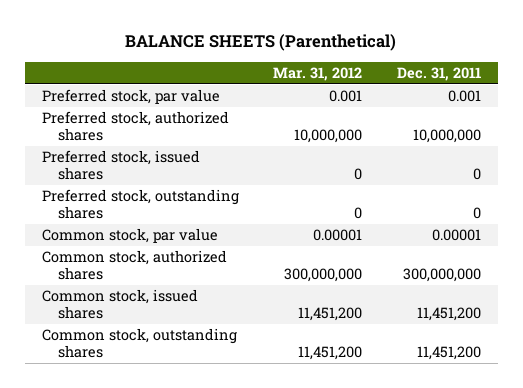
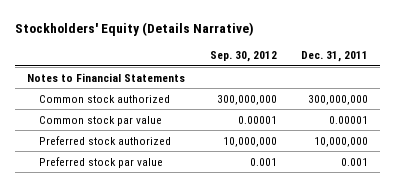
- BALANCE SHEETS (Parenthetical)
+ Stockholders' Equity (Details Narrative)
- | Mar. 31, 2012 | Dec. 31, 2011
+ | Sep. 30, 2012 | Dec. 31, 2011
- Preferred stock, par value | 0.001 | 0.001
- Preferred stock, authorized shares | 10,000,000 | 10,000,000
- Preferred stock, issued shares | 0 | 0
- Preferred stock, outstanding shares | 0 | 0
- Common stock, par value | 0.00001 | 0.00001
- Common stock, authorized shares | 300,000,000 | 300,000,000
- Common stock, issued shares | 11,451,200 | 11,451,200
- Common stock, outstanding shares | 11,451,200 | 11,451,200
+ Notes to Financial Statements
+ Common stock authorized | 300,000,000 | 300,000,000
+ Common stock par value | 0.00001 | 0.00001
+ Preferred stock authorized | 10,000,000 | 10,000,000
+ Preferred stock par value | 0.001 | 0.001

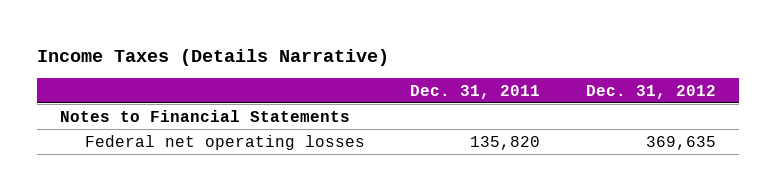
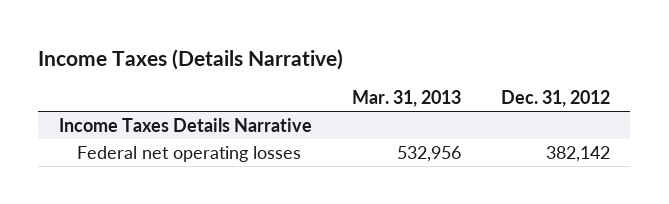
- | Dec. 31, 2011 | Dec. 31, 2012
+ | Mar. 31, 2013 | Dec. 31, 2012
- Notes to Financial Statements
- Federal net operating losses | 135,820 | 369,635
+ Income Taxes Details Narrative
+ Federal net operating losses | 532,956 | 382,142

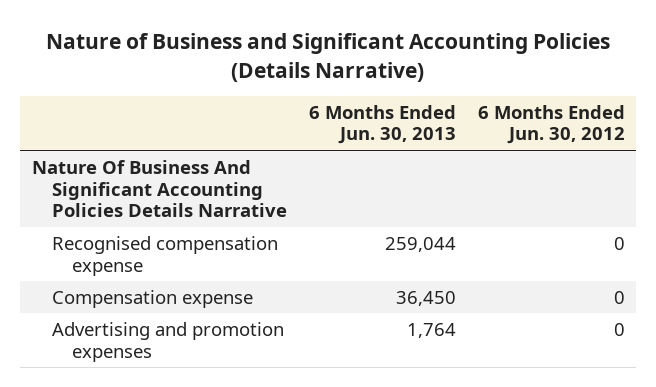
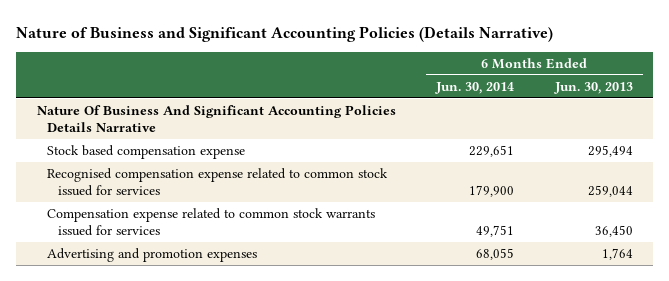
- | 6 Months Ended Jun. 30, 2013 | 6 Months Ended Jun. 30, 2012
+ | 6 Months Ended Jun. 30, 2014 | 6 Months Ended Jun. 30, 2013
- Recognised compensation expense | 259,044 | 0
- Compensation expense | 36,450 | 0
+ Stock based compensation expense | 229,651 | 295,494
+ Recognised compensation expense related to common stock issued for services | 179,900 | 259,044
+ Compensation expense related to common stock warrants issued for services | 49,751 | 36,450

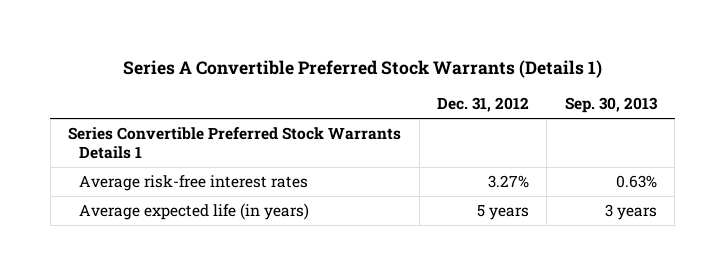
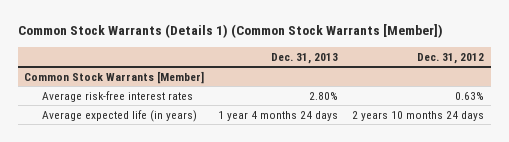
- Series A Convertible Preferred Stock Warrants (Details 1)
+ Common Stock Warrants (Details 1) (Common Stock Warrants [Member])
- | Dec. 31, 2012 | Sep. 30, 2013
+ | Dec. 31, 2013 | Dec. 31, 2012
- Series Convertible Preferred Stock Warrants Details 1
- Average risk-free interest rates | 3.27% | 0.63%
- Average expected life (in years) | 5 years | 3 years
+ Common Stock Warrants [Member]
+ Average risk-free interest rates | 2.80% | 0.63%
+ Average expected life (in years) | 1 year 4 months 24 days | 2 years 10 months 24 days

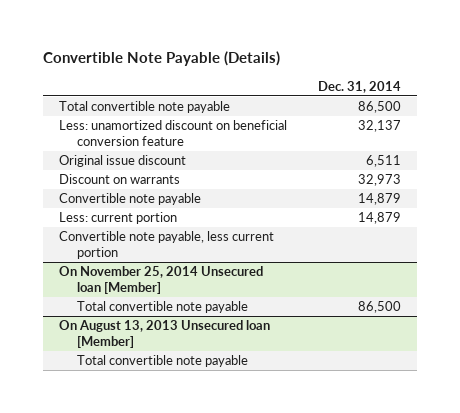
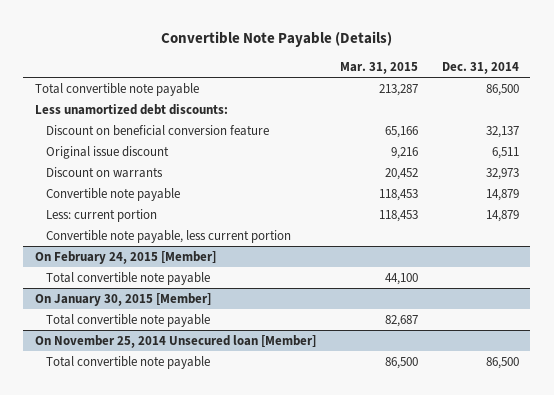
- | Dec. 31, 2014
+ | Mar. 31, 2015 | Dec. 31, 2014
- Less: unamortized discount on beneficial conversion feature | 32,137
+ Less unamortized debt discounts:
+ Discount on beneficial conversion feature | 65,166 | 32,137
+ On February 24, 2015 [Member]
+ Total convertible note payable | 44,100 |
+ On January 30, 2015 [Member]
+ Total convertible note payable | 82,687 |
- On August 13, 2013 Unsecured loan [Member]
- Total convertible note payable

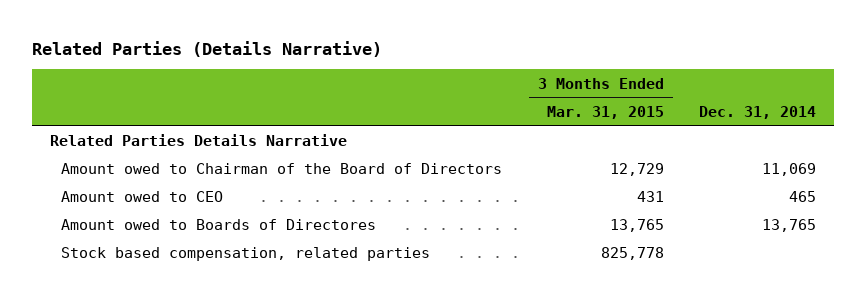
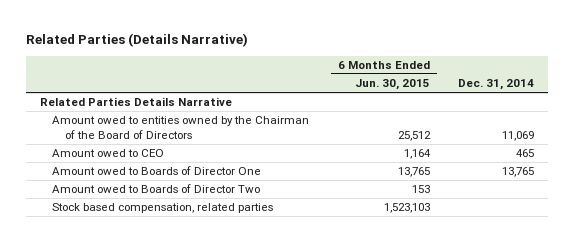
- | 3 Months Ended Mar. 31, 2015 | Dec. 31, 2014
+ | 6 Months Ended Jun. 30, 2015 | Dec. 31, 2014
- Amount owed to Chairman of the Board of Directors | 12,729 | 11,069
+ Amount owed to entities owned by the Chairman of the Board of Directors | 25,512 | 11,069
- Amount owed to Boards of Directores | 13,765 | 13,765
+ Amount owed to Boards of Director One | 13,765 | 13,765
+ Amount owed to Boards of Director Two | 153 |

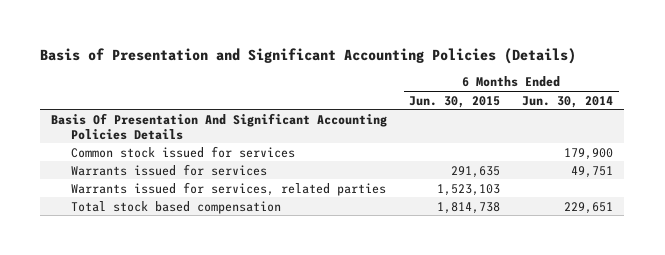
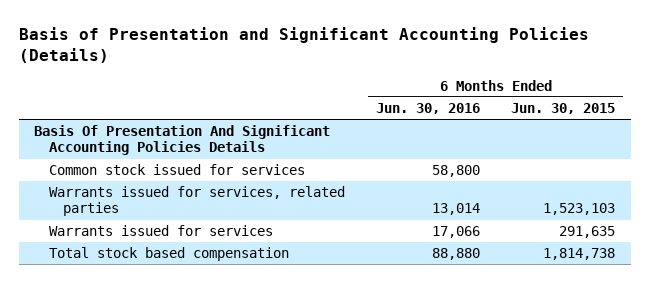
- | 6 Months Ended Jun. 30, 2015 | 6 Months Ended Jun. 30, 2014
+ | 6 Months Ended Jun. 30, 2016 | 6 Months Ended Jun. 30, 2015
moved down: Warrants issued for services | 17,066 | 291,635

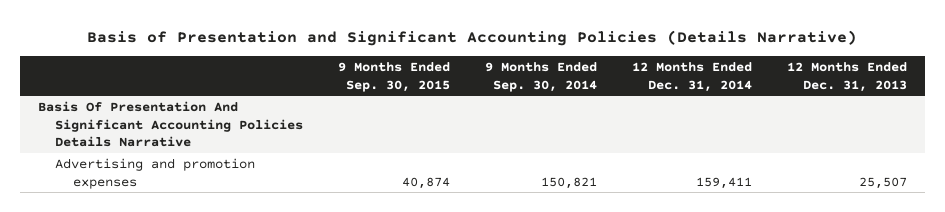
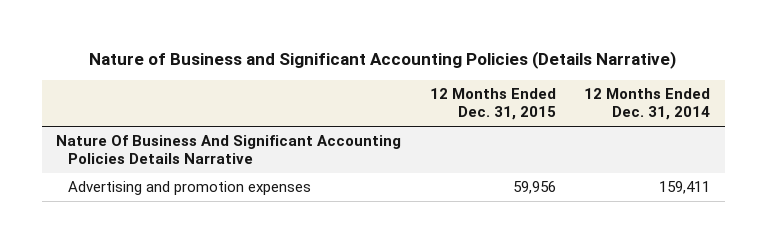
- Basis of Presentation and Significant Accounting Policies (Details Narrative)
+ Nature of Business and Significant Accounting Policies (Details Narrative)
- | 9 Months Ended Sep. 30, 2015 | 9 Months Ended Sep. 30, 2014 | 12 Months Ended Dec. 31, 2014 | 12 Months Ended Dec. 31, 2013
+ | 12 Months Ended Dec. 31, 2015 | 12 Months Ended Dec. 31, 2014
- Basis Of Presentation And Significant Accounting Policies Details Narrative
+ Nature Of Business And Significant Accounting Policies Details Narrative

